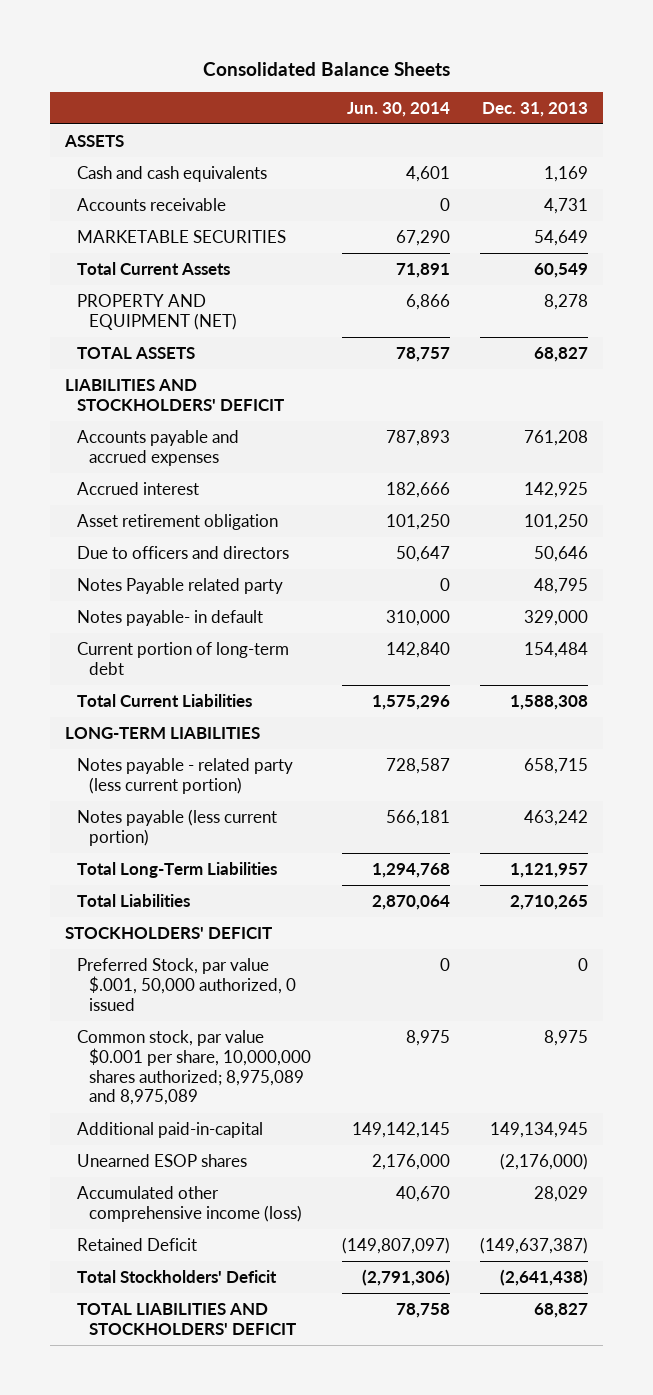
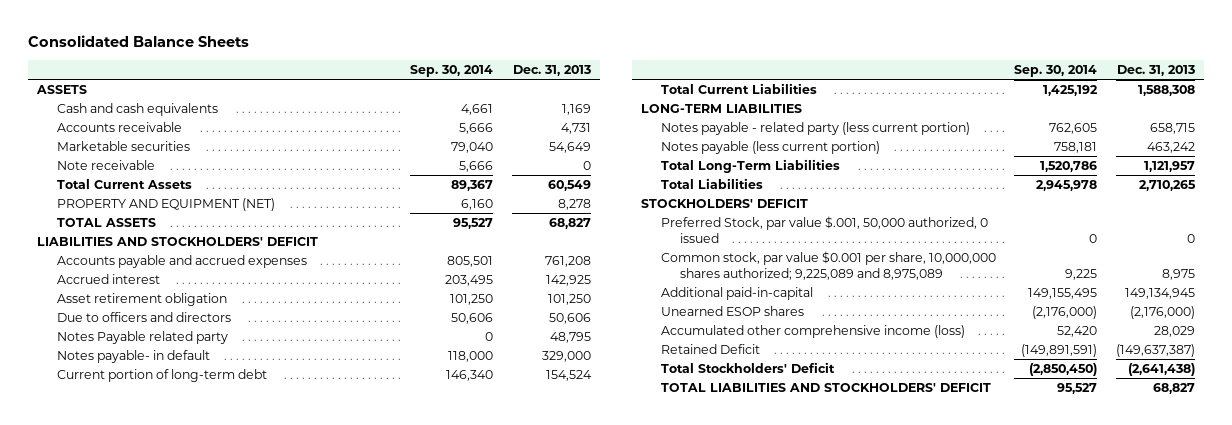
- | Jun. 30, 2014 | Dec. 31, 2013
+ | Sep. 30, 2014 | Dec. 31, 2013
- MARKETABLE SECURITIES | 67,290 | 54,649
+ Marketable securities | 79,040 | 54,649
+ Note receivable | 5,666 | 0
- Due to officers and directors | 50,647 | 50,646
+ Due to officers and directors | 50,606 | 50,606
- Current portion of long-term debt | 142,840 | 154,484
+ Current portion of long-term debt | 146,340 | 154,524
- Common stock, par value $0.001 per share, 10,000,000 shares authorized; 8,975,089 and 8,975,089 | 8,975 | 8,975
+ Common stock, par value $0.001 per share, 10,000,000 shares authorized; 9,225,089 and 8,975,089 | 9,225 | 8,975

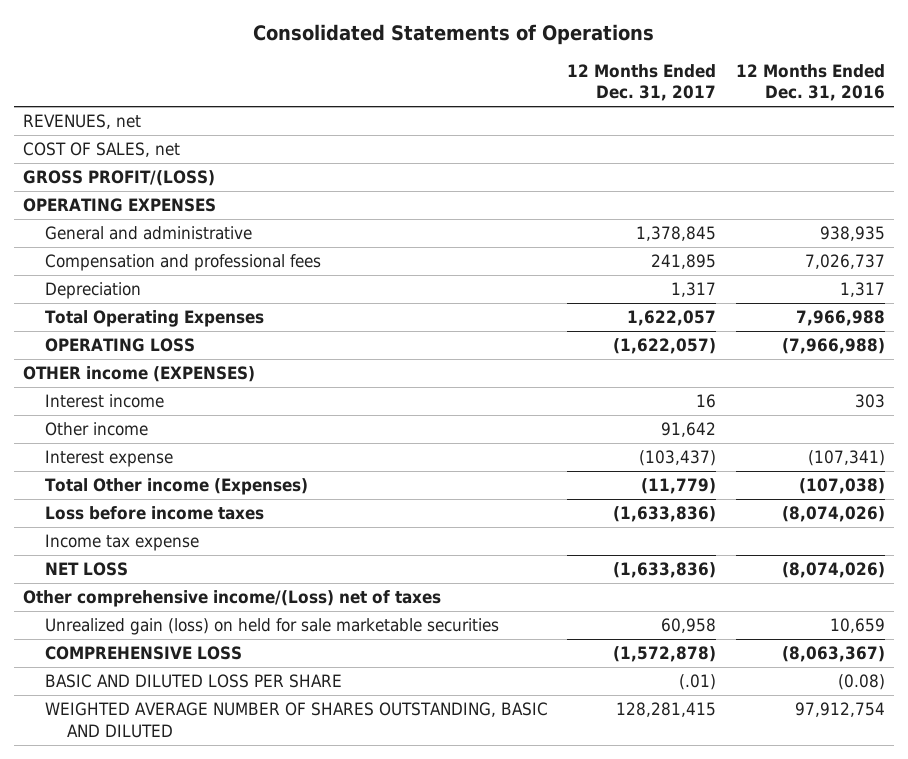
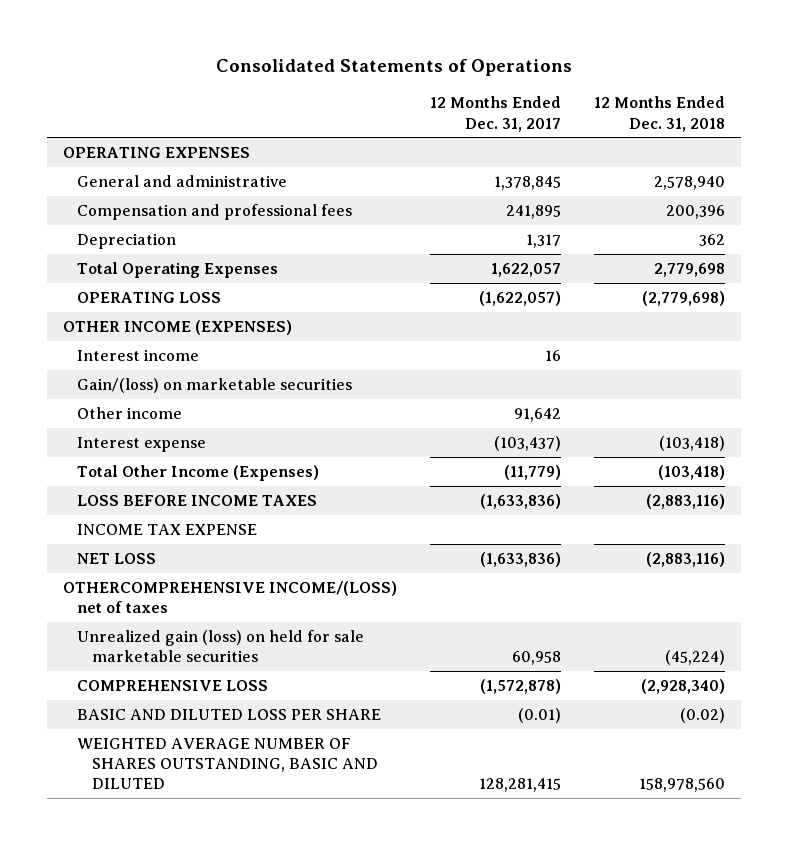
- | 12 Months Ended Dec. 31, 2017 | 12 Months Ended Dec. 31, 2016
+ | 12 Months Ended Dec. 31, 2017 | 12 Months Ended Dec. 31, 2018
- REVENUES, net
- COST OF SALES, net
- GROSS PROFIT/(LOSS)
- OTHER income (EXPENSES)
+ OTHER INCOME (EXPENSES)
+ Gain/(loss) on marketable securities
- Total Other income (Expenses) | (11,779) | (107,038)
- Loss before income taxes | (1,633,836) | (8,074,026)
- Income tax expense
+ Total Other Income (Expenses) | (11,779) | (103,418)
+ LOSS BEFORE INCOME TAXES | (1,633,836) | (2,883,116)
+ INCOME TAX EXPENSE
- Other comprehensive income/(Loss) net of taxes
+ OTHERCOMPREHENSIVE INCOME/(LOSS) net of taxes
- BASIC AND DILUTED LOSS PER SHARE | (.01) | (0.08)
+ BASIC AND DILUTED LOSS PER SHARE | (0.01) | (0.02)

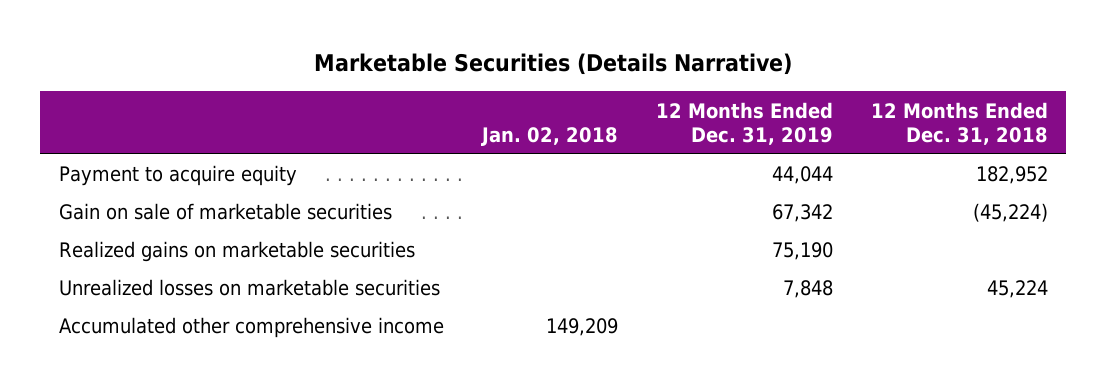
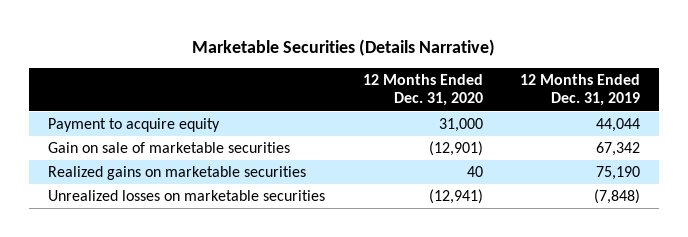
- | Jan. 02, 2018 | 12 Months Ended Dec. 31, 2019 | 12 Months Ended Dec. 31, 2018
+ | 12 Months Ended Dec. 31, 2020 | 12 Months Ended Dec. 31, 2019
- Unrealized losses on marketable securities | | 7,848 | 45,224
- Accumulated other comprehensive income | 149,209 | |
+ Unrealized losses on marketable securities | (12,941) | (7,848)

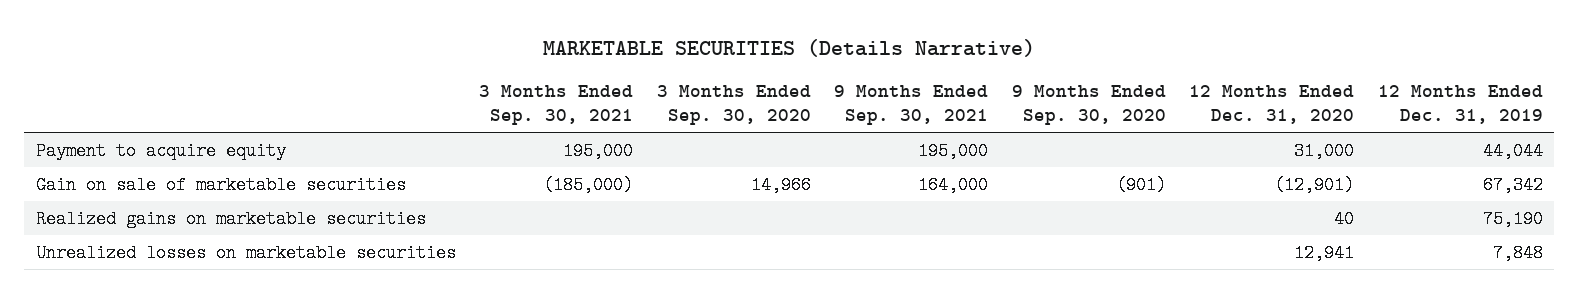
- Marketable Securities (Details Narrative)
+ MARKETABLE SECURITIES (Details Narrative)
- | 12 Months Ended Dec. 31, 2020 | 12 Months Ended Dec. 31, 2019
+ | 3 Months Ended Sep. 30, 2021 | 3 Months Ended Sep. 30, 2020 | 9 Months Ended Sep. 30, 2021 | 9 Months Ended Sep. 30, 2020 | 12 Months Ended Dec. 31, 2020 | 12 Months Ended Dec. 31, 2019
- Unrealized losses on marketable securities | (12,941) | (7,848)
+ Unrealized losses on marketable securities | | | | | 12,941 | 7,848

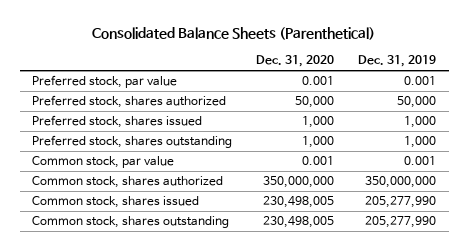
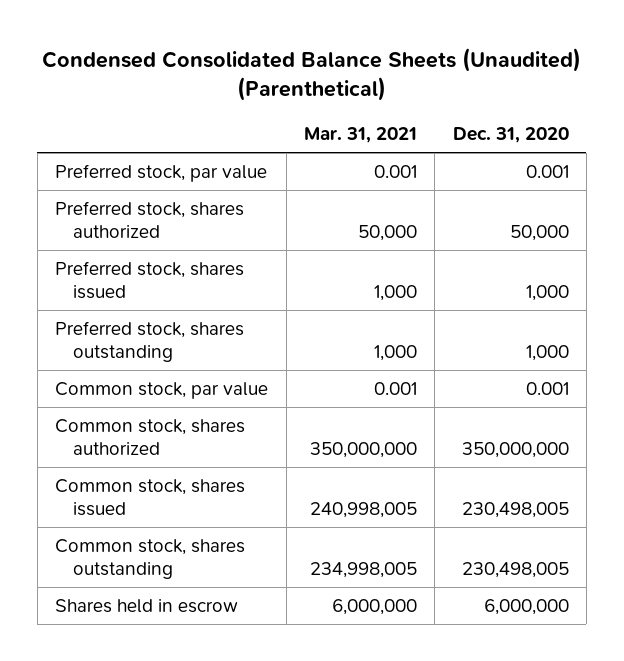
- Consolidated Balance Sheets (Parenthetical)
+ Condensed Consolidated Balance Sheets (Unaudited) (Parenthetical)
- | Dec. 31, 2020 | Dec. 31, 2019
+ | Mar. 31, 2021 | Dec. 31, 2020
+ Shares held in escrow | 6,000,000 | 6,000,000

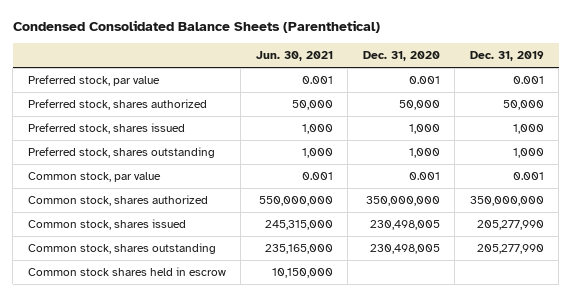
- Condensed Consolidated Balance Sheets (Unaudited) (Parenthetical)
+ Condensed Consolidated Balance Sheets (Parenthetical)
- | Mar. 31, 2021 | Dec. 31, 2020
+ | Jun. 30, 2021 | Dec. 31, 2020 | Dec. 31, 2019
- Shares held in escrow | 6,000,000 | 6,000,000
+ Common stock shares held in escrow | 10,150,000 | |

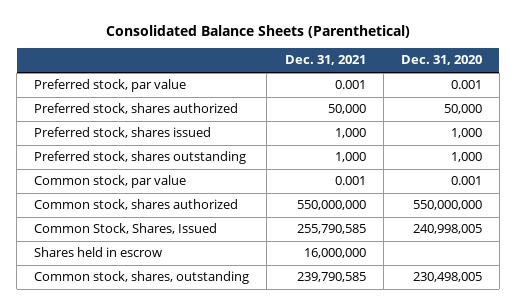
- Condensed Consolidated Balance Sheets (Parenthetical)
+ Consolidated Balance Sheets (Parenthetical)
- | Jun. 30, 2021 | Dec. 31, 2020 | Dec. 31, 2019
+ | Dec. 31, 2021 | Dec. 31, 2020
- Common stock, shares authorized | 550,000,000 | 350,000,000 | 350,000,000
- Common stock, shares issued | 245,315,000 | 230,498,005 | 205,277,990
- Common stock, shares outstanding | 235,165,000 | 230,498,005 | 205,277,990
- Common stock shares held in escrow | 10,150,000 | |
+ Common stock, shares authorized | 550,000,000 | 550,000,000
+ Common Stock, Shares, Issued | 255,790,585 | 240,998,005
+ Shares held in escrow | 16,000,000 |
+ Common stock, shares, outstanding | 239,790,585 | 230,498,005

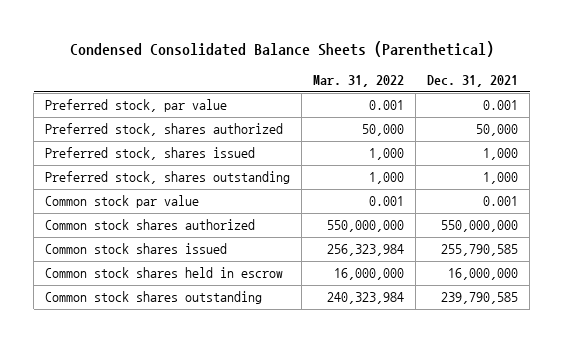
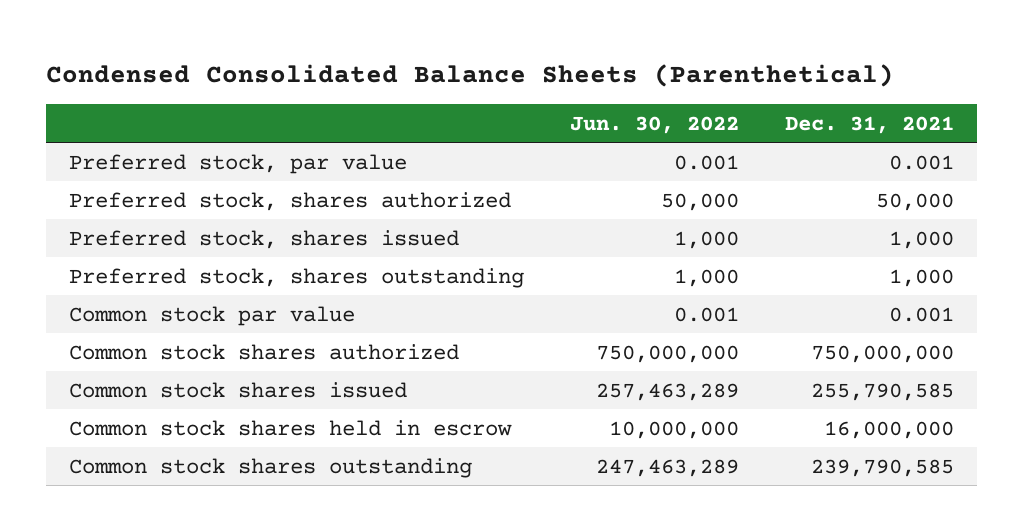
- | Mar. 31, 2022 | Dec. 31, 2021
+ | Jun. 30, 2022 | Dec. 31, 2021
- Common stock shares authorized | 550,000,000 | 550,000,000
+ Common stock shares authorized | 750,000,000 | 750,000,000

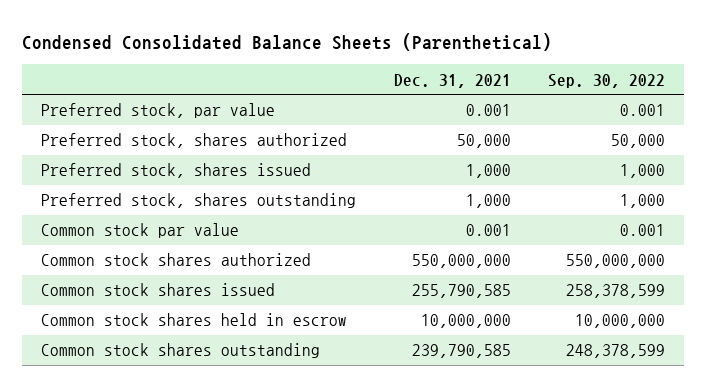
- | Jun. 30, 2022 | Dec. 31, 2021
+ | Dec. 31, 2021 | Sep. 30, 2022
- Common stock shares authorized | 750,000,000 | 750,000,000
+ Common stock shares authorized | 550,000,000 | 550,000,000
- Common stock shares held in escrow | 10,000,000 | 16,000,000
+ Common stock shares held in escrow | 10,000,000 | 10,000,000

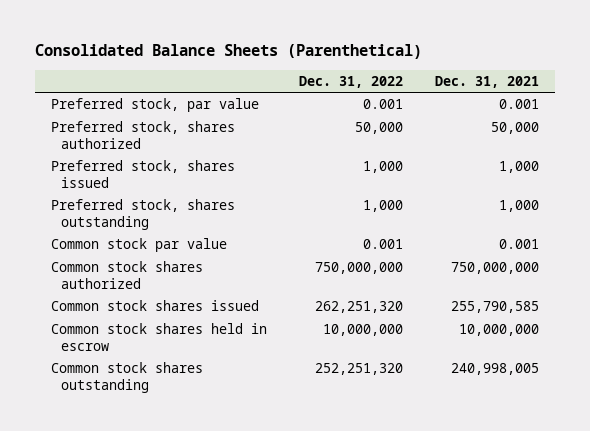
- Condensed Consolidated Balance Sheets (Parenthetical)
+ Consolidated Balance Sheets (Parenthetical)
- | Dec. 31, 2021 | Sep. 30, 2022
+ | Dec. 31, 2022 | Dec. 31, 2021
- Common stock shares authorized | 550,000,000 | 550,000,000
+ Common stock shares authorized | 750,000,000 | 750,000,000
- Common stock shares outstanding | 239,790,585 | 248,378,599
+ Common stock shares outstanding | 252,251,320 | 240,998,005

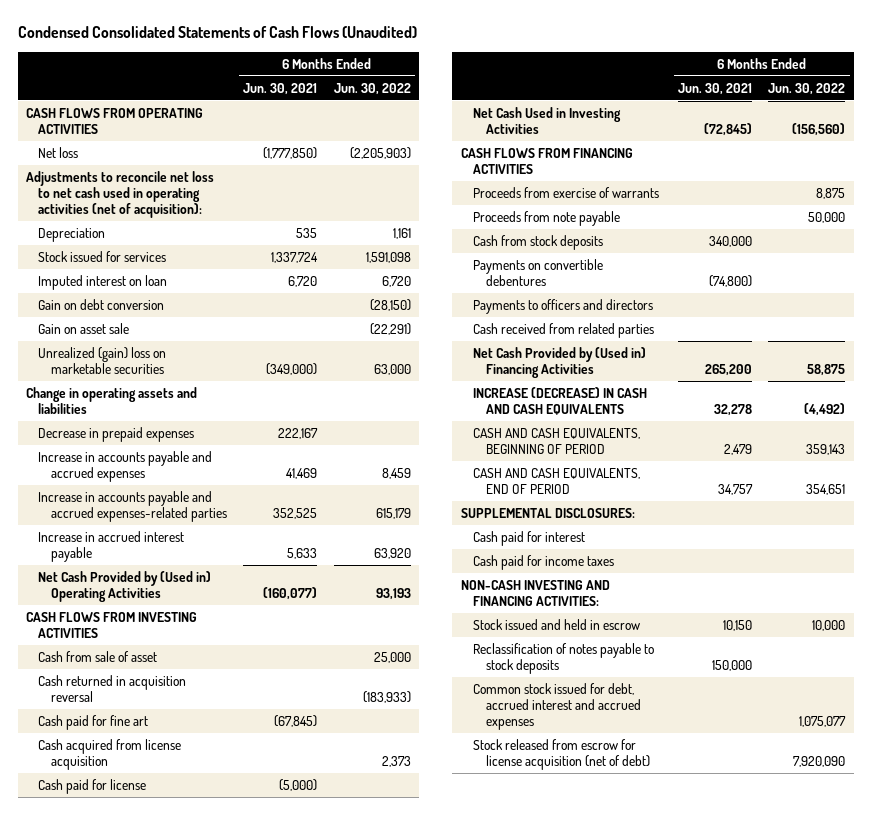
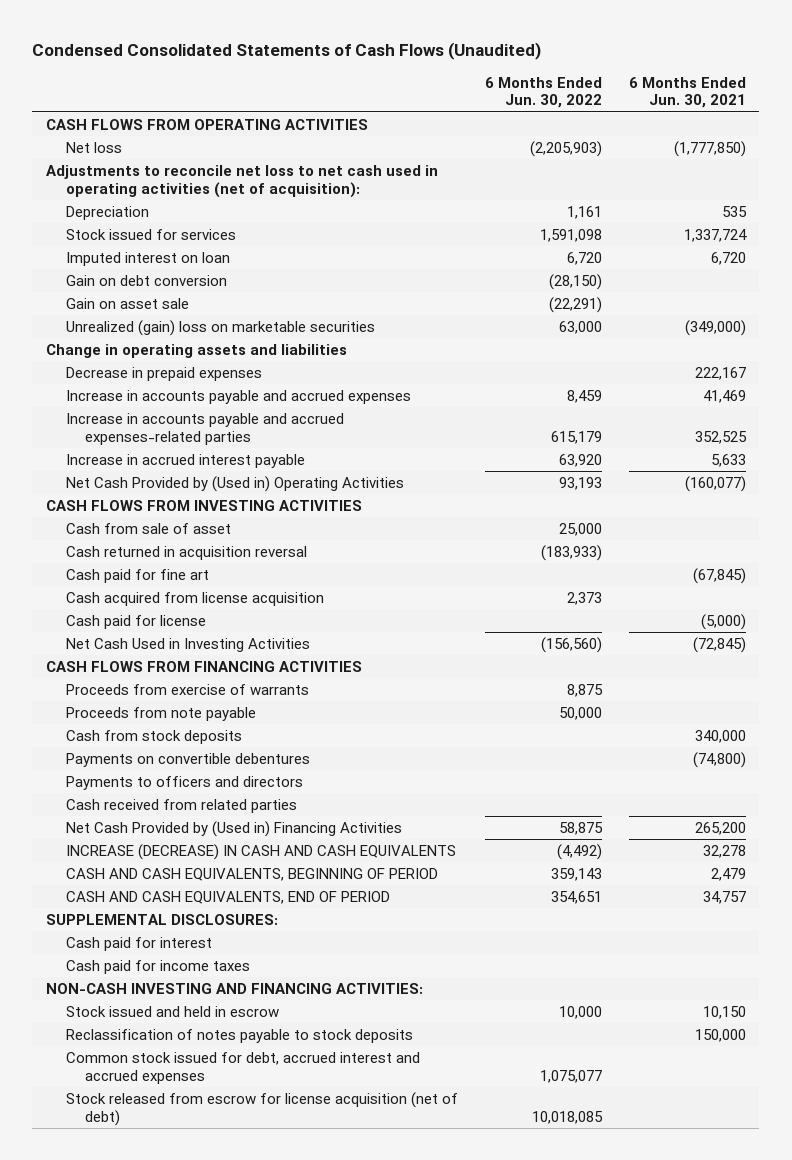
- | 6 Months Ended Jun. 30, 2021 | 6 Months Ended Jun. 30, 2022
+ | 6 Months Ended Jun. 30, 2022 | 6 Months Ended Jun. 30, 2021
- Stock released from escrow for license acquisition (net of debt) | | 7,920,090
+ Stock released from escrow for license acquisition (net of debt) | 10,018,085 |

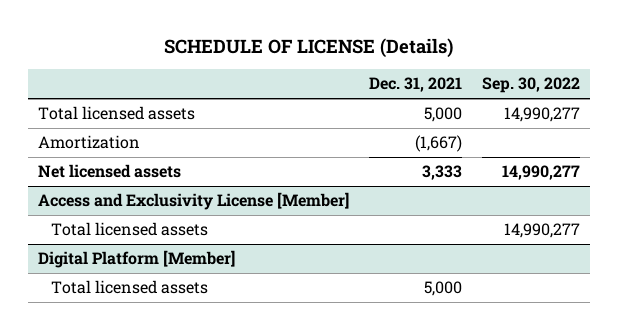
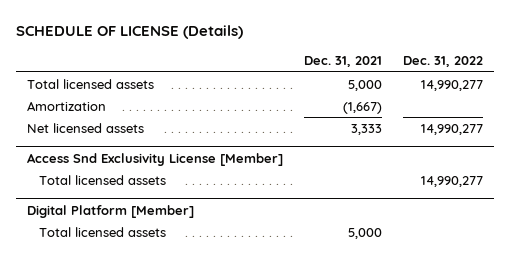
- | Dec. 31, 2021 | Sep. 30, 2022
+ | Dec. 31, 2021 | Dec. 31, 2022
- Access and Exclusivity License [Member]
+ Access Snd Exclusivity License [Member]

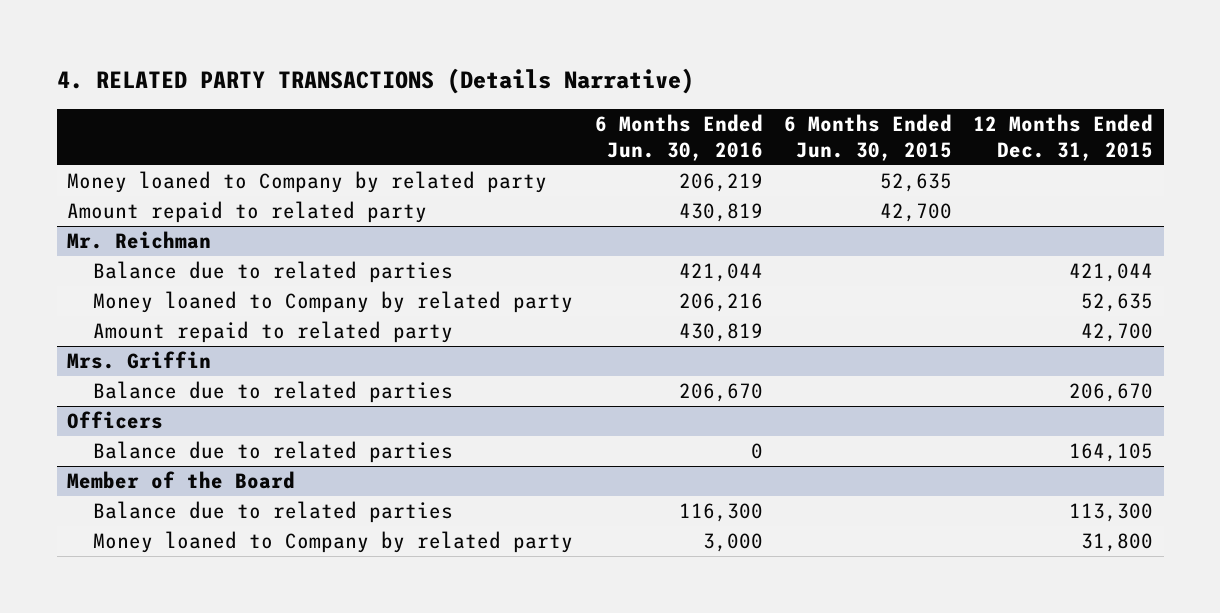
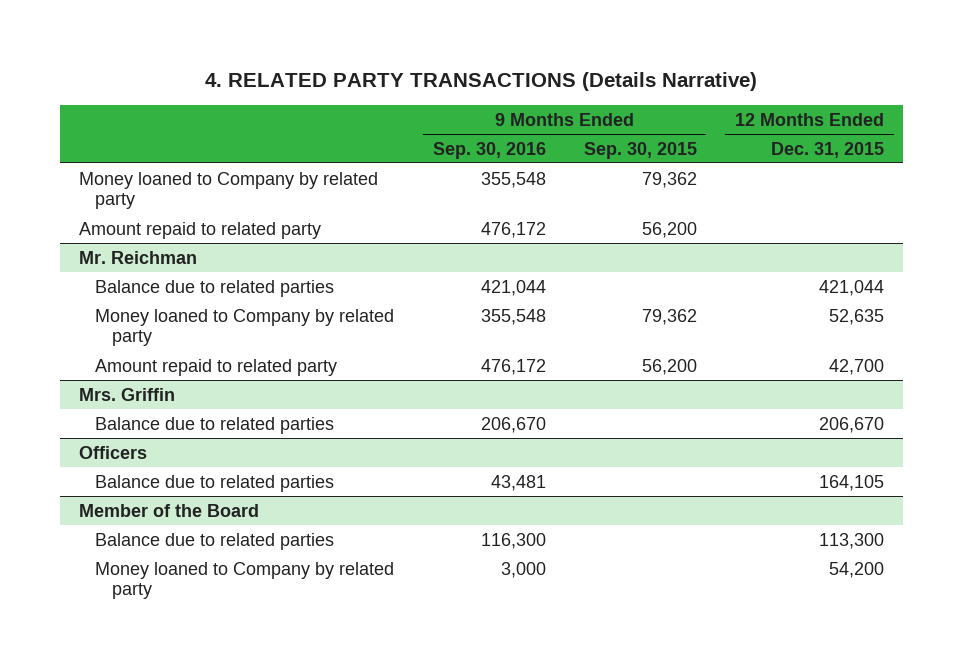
- | 6 Months Ended Jun. 30, 2016 | 6 Months Ended Jun. 30, 2015 | 12 Months Ended Dec. 31, 2015
+ | 9 Months Ended Sep. 30, 2016 | 9 Months Ended Sep. 30, 2015 | 12 Months Ended Dec. 31, 2015
@ Member of the Board
- Money loaned to Company by related party | 3,000 | | 31,800
+ Money loaned to Company by related party | 3,000 | | 54,200

